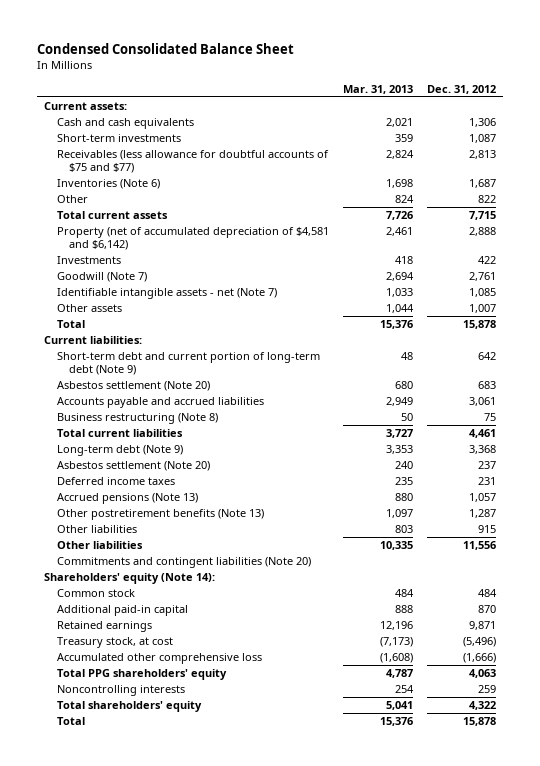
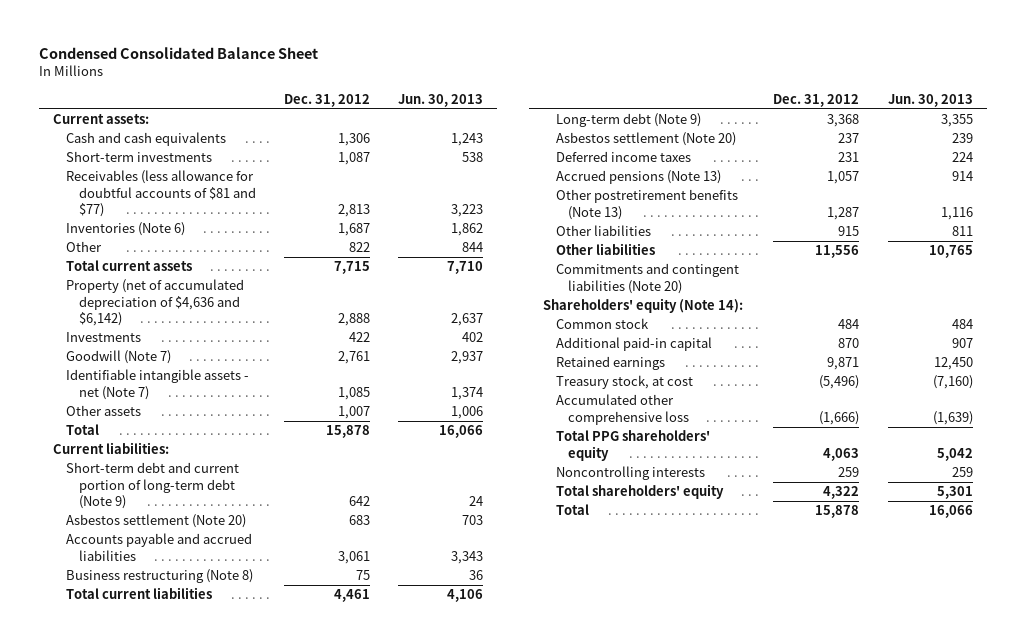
- | Mar. 31, 2013 | Dec. 31, 2012
+ | Dec. 31, 2012 | Jun. 30, 2013
- Receivables (less allowance for doubtful accounts of $75 and $77) | 2,824 | 2,813
+ Receivables (less allowance for doubtful accounts of $81 and $77) | 2,813 | 3,223
- Property (net of accumulated depreciation of $4,581 and $6,142) | 2,461 | 2,888
+ Property (net of accumulated depreciation of $4,636 and $6,142) | 2,888 | 2,637

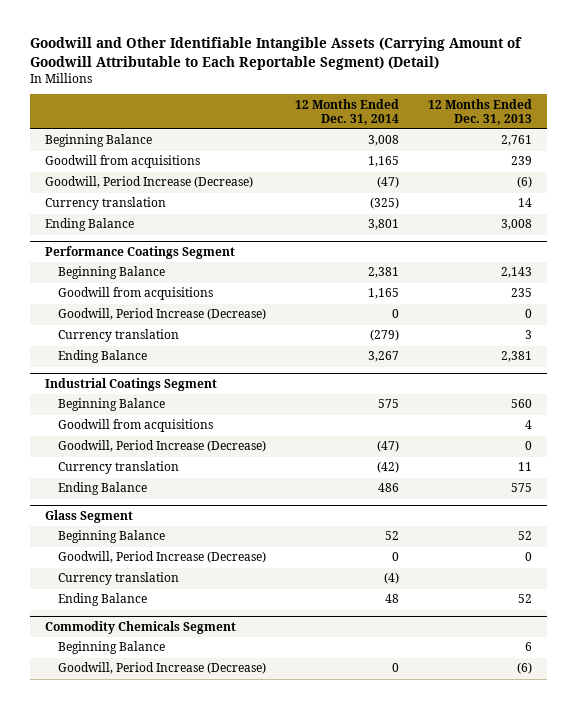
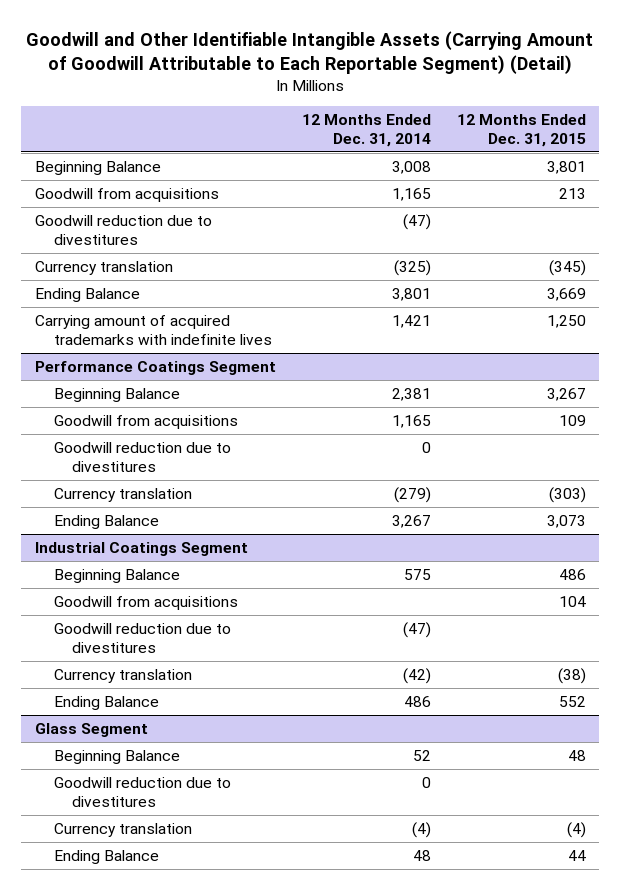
- | 12 Months Ended Dec. 31, 2014 | 12 Months Ended Dec. 31, 2013
+ | 12 Months Ended Dec. 31, 2014 | 12 Months Ended Dec. 31, 2015
- Goodwill, Period Increase (Decrease) | (47) | (6)
+ Goodwill reduction due to divestitures | (47) |
+ Carrying amount of acquired trademarks with indefinite lives | 1,421 | 1,250
@ Performance Coatings Segment
- Goodwill, Period Increase (Decrease) | 0 | 0
+ Goodwill reduction due to divestitures | 0 |
@ Industrial Coatings Segment
- Goodwill, Period Increase (Decrease) | (47) | 0
+ Goodwill reduction due to divestitures | (47) |
@ Glass Segment
- Goodwill, Period Increase (Decrease) | 0 | 0
+ Goodwill reduction due to divestitures | 0 |
- Commodity Chemicals Segment
- Beginning Balance | | 6
- Goodwill, Period Increase (Decrease) | 0 | (6)

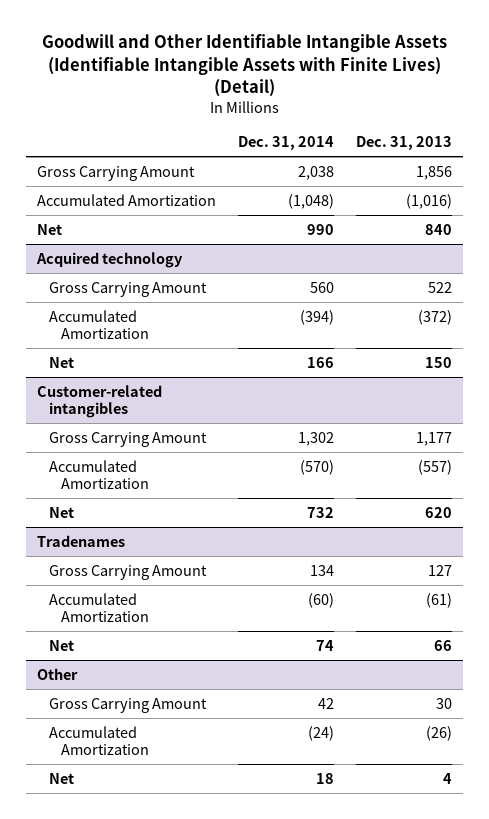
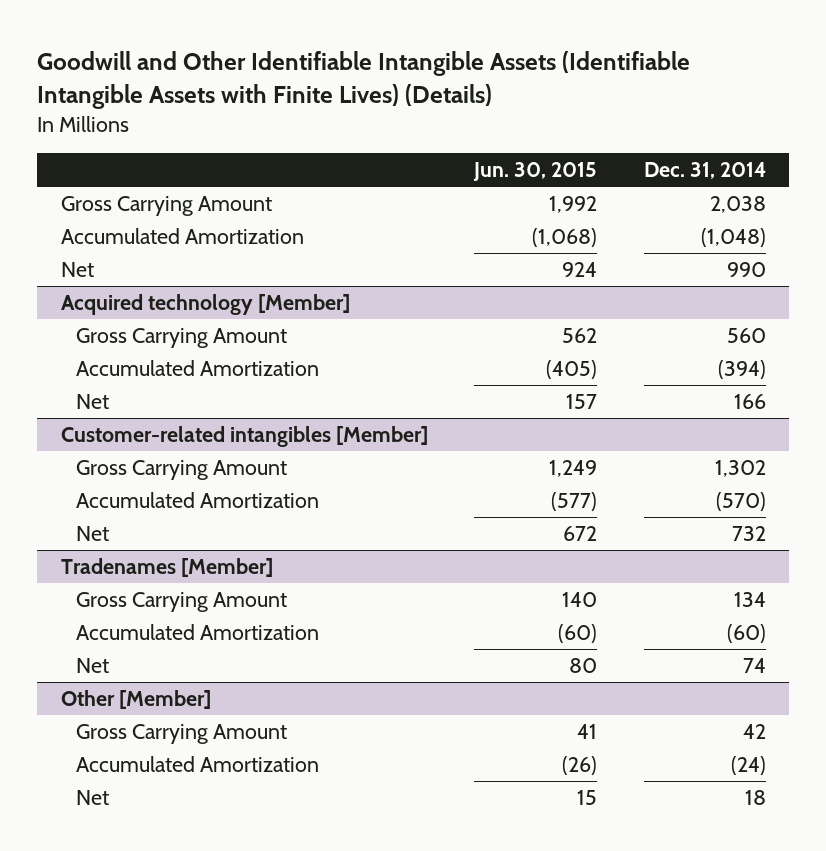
- Goodwill and Other Identifiable Intangible Assets (Identifiable Intangible Assets with Finite Lives) (Detail)
+ Goodwill and Other Identifiable Intangible Assets (Identifiable Intangible Assets with Finite Lives) (Details)
- | Dec. 31, 2014 | Dec. 31, 2013
+ | Jun. 30, 2015 | Dec. 31, 2014
- Acquired technology
+ Acquired technology [Member]
- Customer-related intangibles
+ Customer-related intangibles [Member]
- Tradenames
+ Tradenames [Member]
- Other
+ Other [Member]

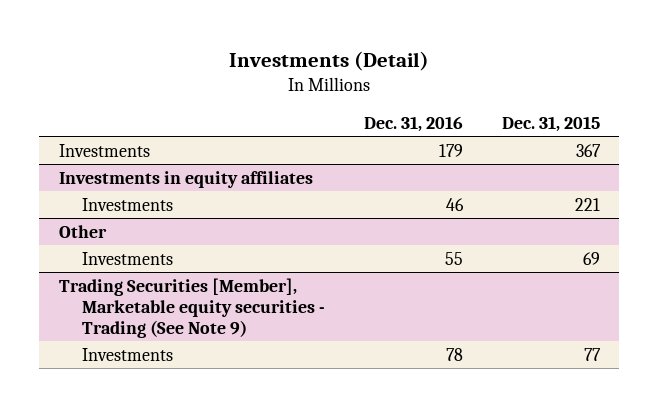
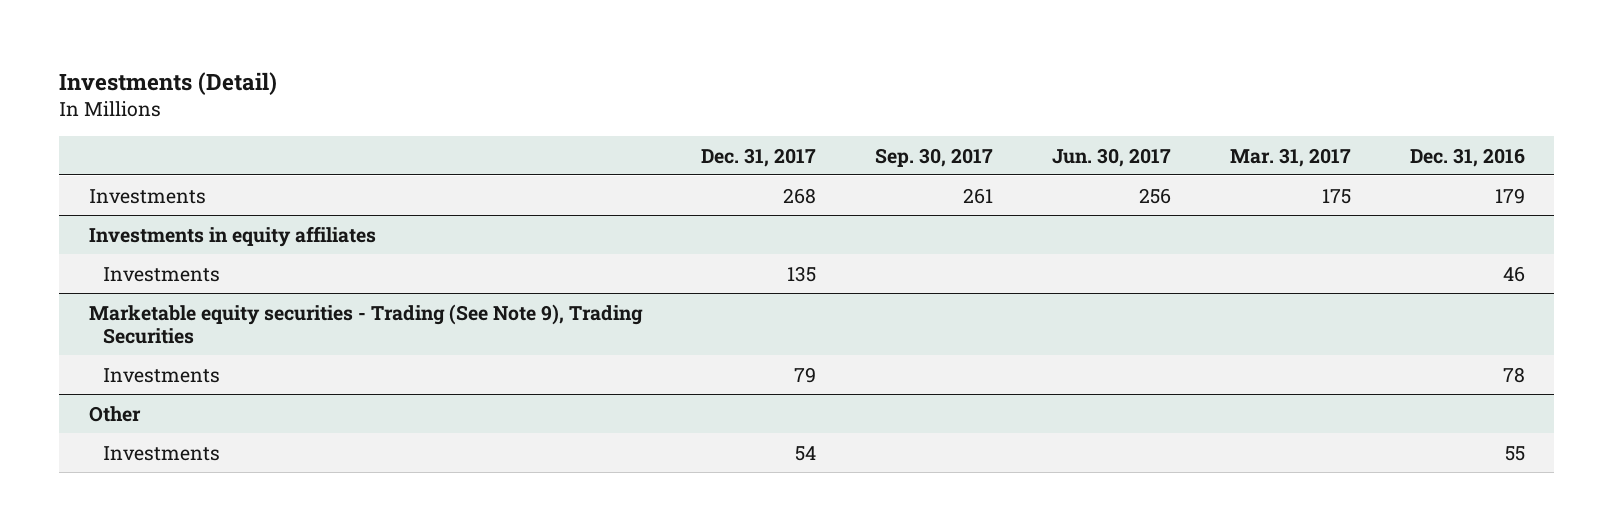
- | Dec. 31, 2016 | Dec. 31, 2015
+ | Dec. 31, 2017 | Sep. 30, 2017 | Jun. 30, 2017 | Mar. 31, 2017 | Dec. 31, 2016
+ Marketable equity securities - Trading (See Note 9), Trading Securities
+ Investments | 79 | | | | 78
- Trading Securities [Member], Marketable equity securities - Trading (See Note 9)
- Investments | 78 | 77

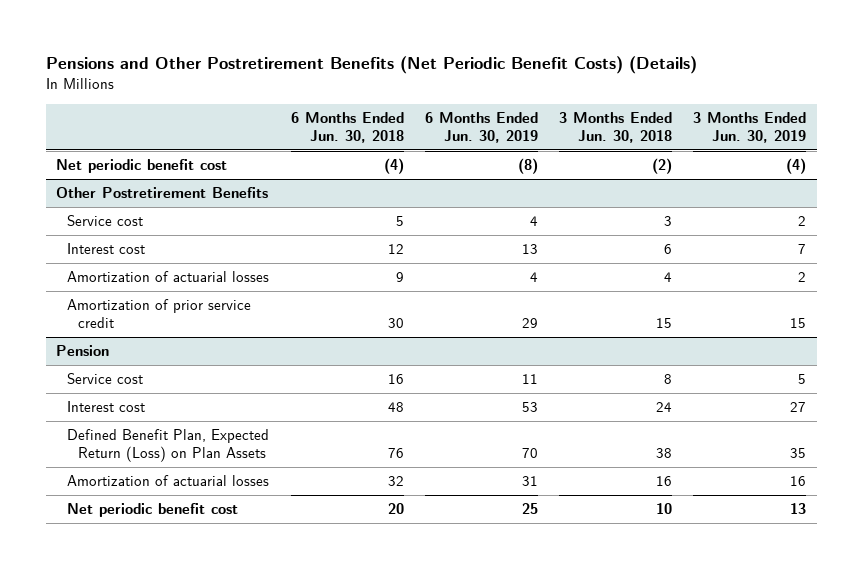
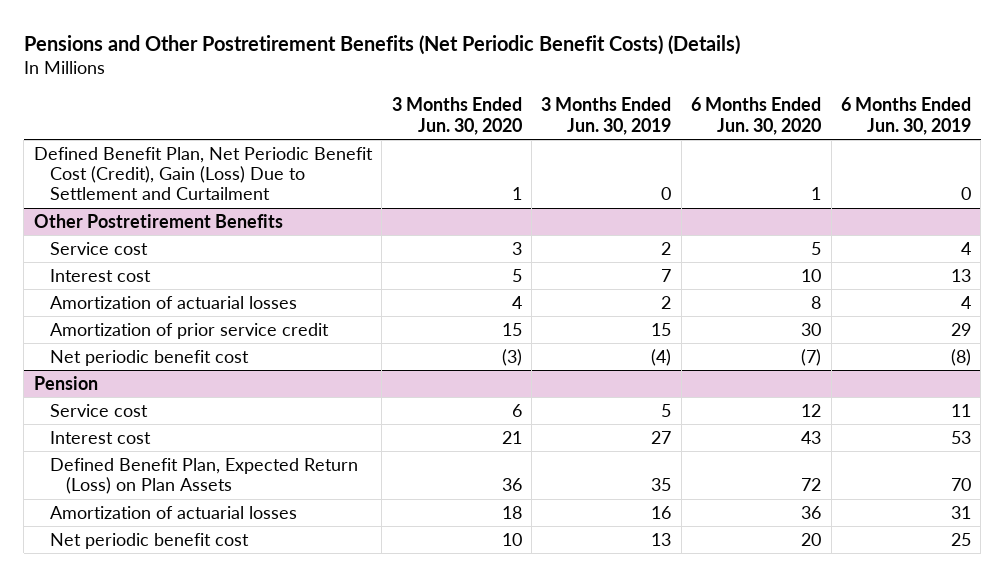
- | 6 Months Ended Jun. 30, 2018 | 6 Months Ended Jun. 30, 2019 | 3 Months Ended Jun. 30, 2018 | 3 Months Ended Jun. 30, 2019
+ | 3 Months Ended Jun. 30, 2020 | 3 Months Ended Jun. 30, 2019 | 6 Months Ended Jun. 30, 2020 | 6 Months Ended Jun. 30, 2019
- Net periodic benefit cost | (4) | (8) | (2) | (4)
+ Defined Benefit Plan, Net Periodic Benefit Cost (Credit), Gain (Loss) Due to Settlement and Curtailment | 1 | 0 | 1 | 0
@ Other Postretirement Benefits
+ Net periodic benefit cost | (3) | (4) | (7) | (8)

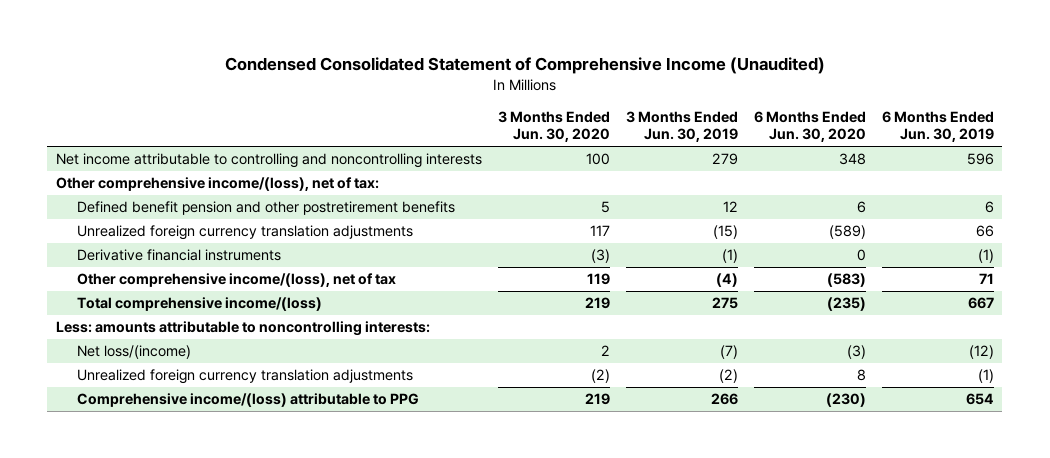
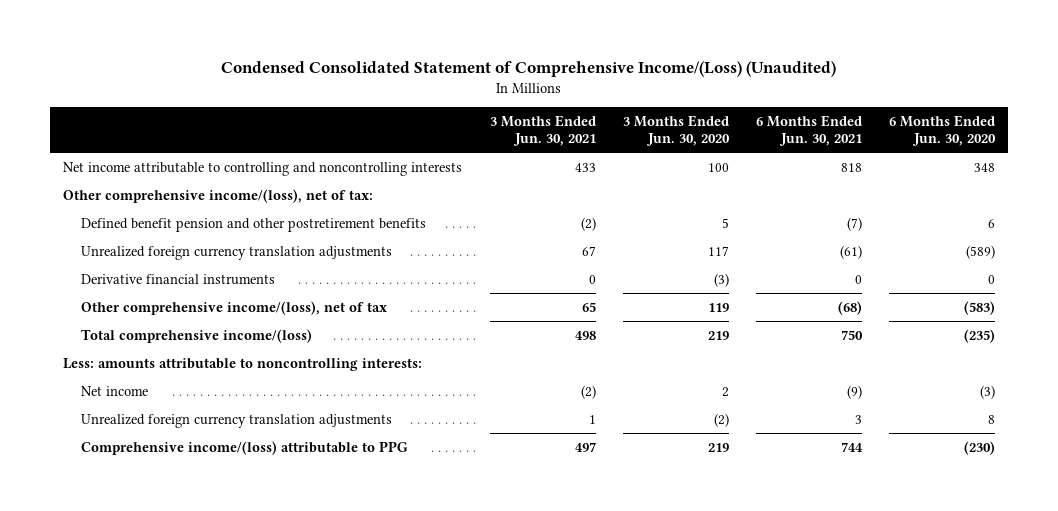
- Condensed Consolidated Statement of Comprehensive Income (Unaudited)
+ Condensed Consolidated Statement of Comprehensive Income/(Loss) (Unaudited)
- | 3 Months Ended Jun. 30, 2020 | 3 Months Ended Jun. 30, 2019 | 6 Months Ended Jun. 30, 2020 | 6 Months Ended Jun. 30, 2019
+ | 3 Months Ended Jun. 30, 2021 | 3 Months Ended Jun. 30, 2020 | 6 Months Ended Jun. 30, 2021 | 6 Months Ended Jun. 30, 2020
- Net loss/(income) | 2 | (7) | (3) | (12)
+ Net income | (2) | 2 | (9) | (3)

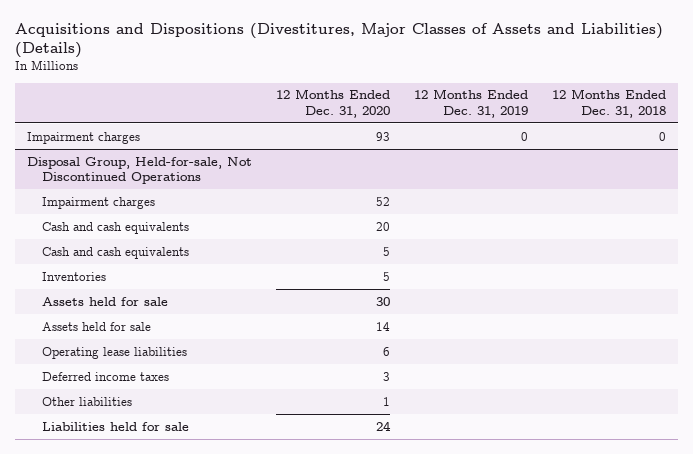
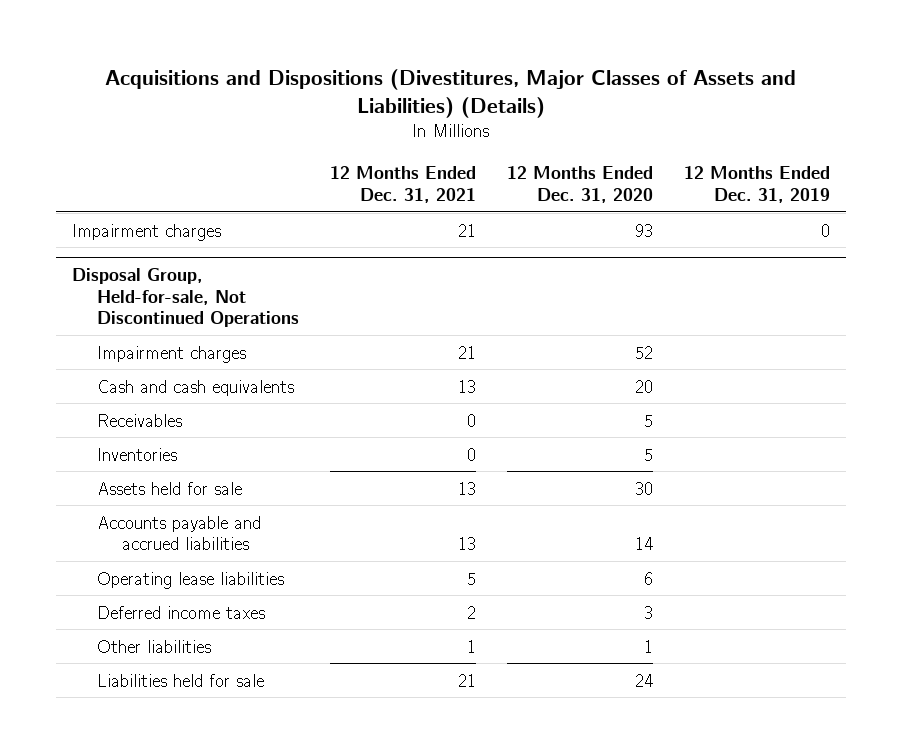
- | 12 Months Ended Dec. 31, 2020 | 12 Months Ended Dec. 31, 2019 | 12 Months Ended Dec. 31, 2018
+ | 12 Months Ended Dec. 31, 2021 | 12 Months Ended Dec. 31, 2020 | 12 Months Ended Dec. 31, 2019
@ Disposal Group, Held-for-sale, Not Discontinued Operations
- Cash and cash equivalents | 5 | |
+ Receivables | 0 | 5 |
- Assets held for sale | 14 | |
+ Accounts payable and accrued liabilities | 13 | 14 |

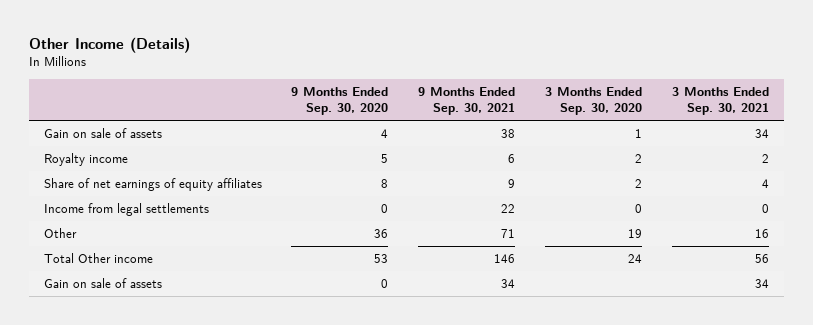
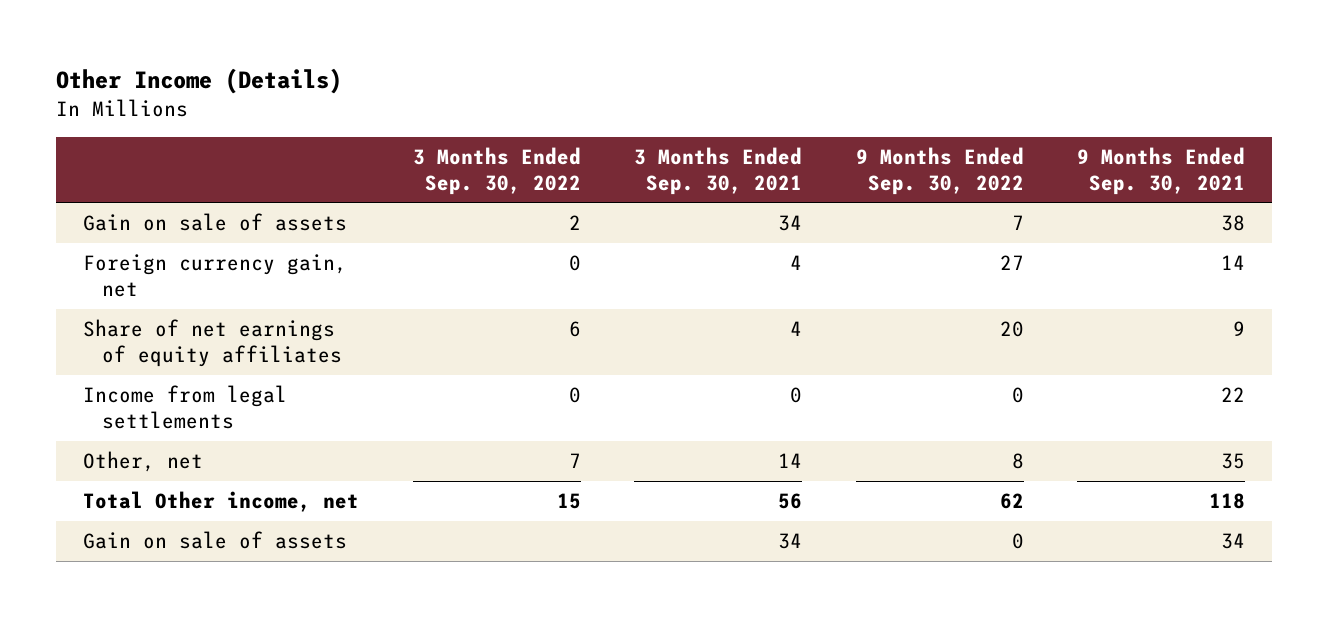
- | 9 Months Ended Sep. 30, 2020 | 9 Months Ended Sep. 30, 2021 | 3 Months Ended Sep. 30, 2020 | 3 Months Ended Sep. 30, 2021
+ | 3 Months Ended Sep. 30, 2022 | 3 Months Ended Sep. 30, 2021 | 9 Months Ended Sep. 30, 2022 | 9 Months Ended Sep. 30, 2021
- Royalty income | 5 | 6 | 2 | 2
+ Foreign currency gain, net | 0 | 4 | 27 | 14
- Other | 36 | 71 | 19 | 16
- Total Other income | 53 | 146 | 24 | 56
+ Other, net | 7 | 14 | 8 | 35
+ Total Other income, net | 15 | 56 | 62 | 118

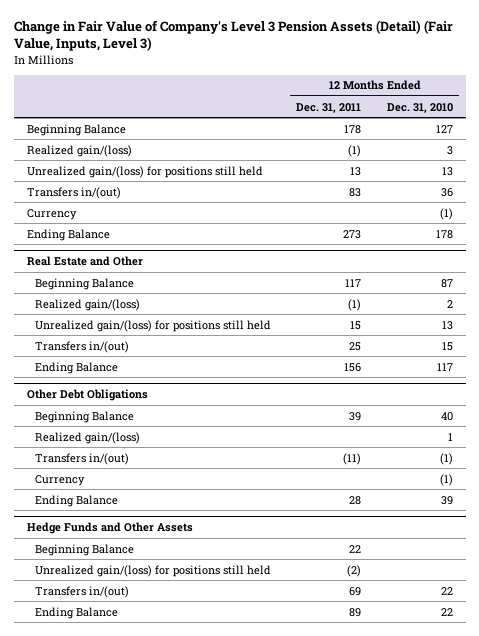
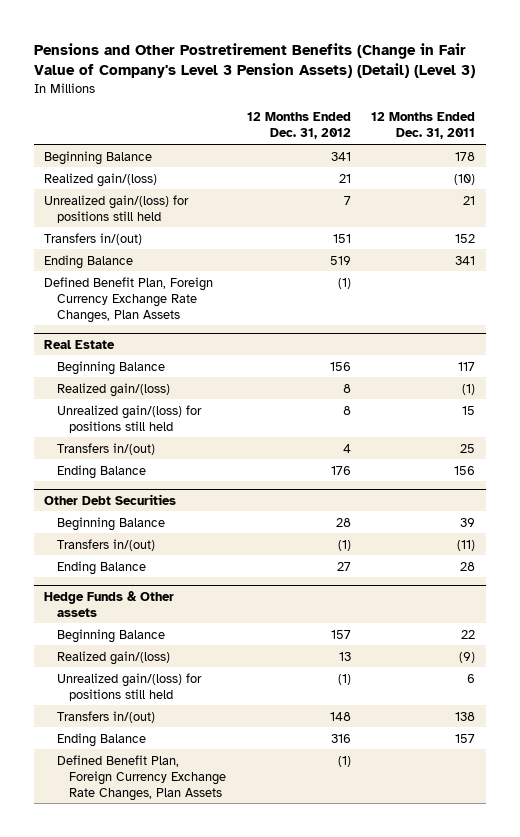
- Change in Fair Value of Company's Level 3 Pension Assets (Detail) (Fair Value, Inputs, Level 3)
+ Pensions and Other Postretirement Benefits (Change in Fair Value of Company's Level 3 Pension Assets) (Detail) (Level 3)
- | 12 Months Ended Dec. 31, 2011 | 12 Months Ended Dec. 31, 2010
+ | 12 Months Ended Dec. 31, 2012 | 12 Months Ended Dec. 31, 2011
- Realized gain/(loss) | (1) | 3
- Unrealized gain/(loss) for positions still held | 13 | 13
- Transfers in/(out) | 83 | 36
- Currency | | (1)
- Ending Balance | 273 | 178
- Real Estate and Other
+ Realized gain/(loss) | 21 | (10)
+ Unrealized gain/(loss) for positions still held | 7 | 21
+ Transfers in/(out) | 151 | 152
+ Ending Balance | 519 | 341
+ Defined Benefit Plan, Foreign Currency Exchange Rate Changes, Plan Assets | (1) |
+ Real Estate
- Other Debt Obligations
+ Other Debt Securities
- Realized gain/(loss) | | 1
- Currency | | (1)
- Hedge Funds and Other Assets
+ Hedge Funds & Other assets
- Unrealized gain/(loss) for positions still held | (2) |
- Transfers in/(out) | 69 | 22
- Ending Balance | 89 | 22
+ Realized gain/(loss) | 13 | (9)
+ Unrealized gain/(loss) for positions still held | (1) | 6
+ Transfers in/(out) | 148 | 138
+ Ending Balance | 316 | 157
+ Defined Benefit Plan, Foreign Currency Exchange Rate Changes, Plan Assets | (1) |

